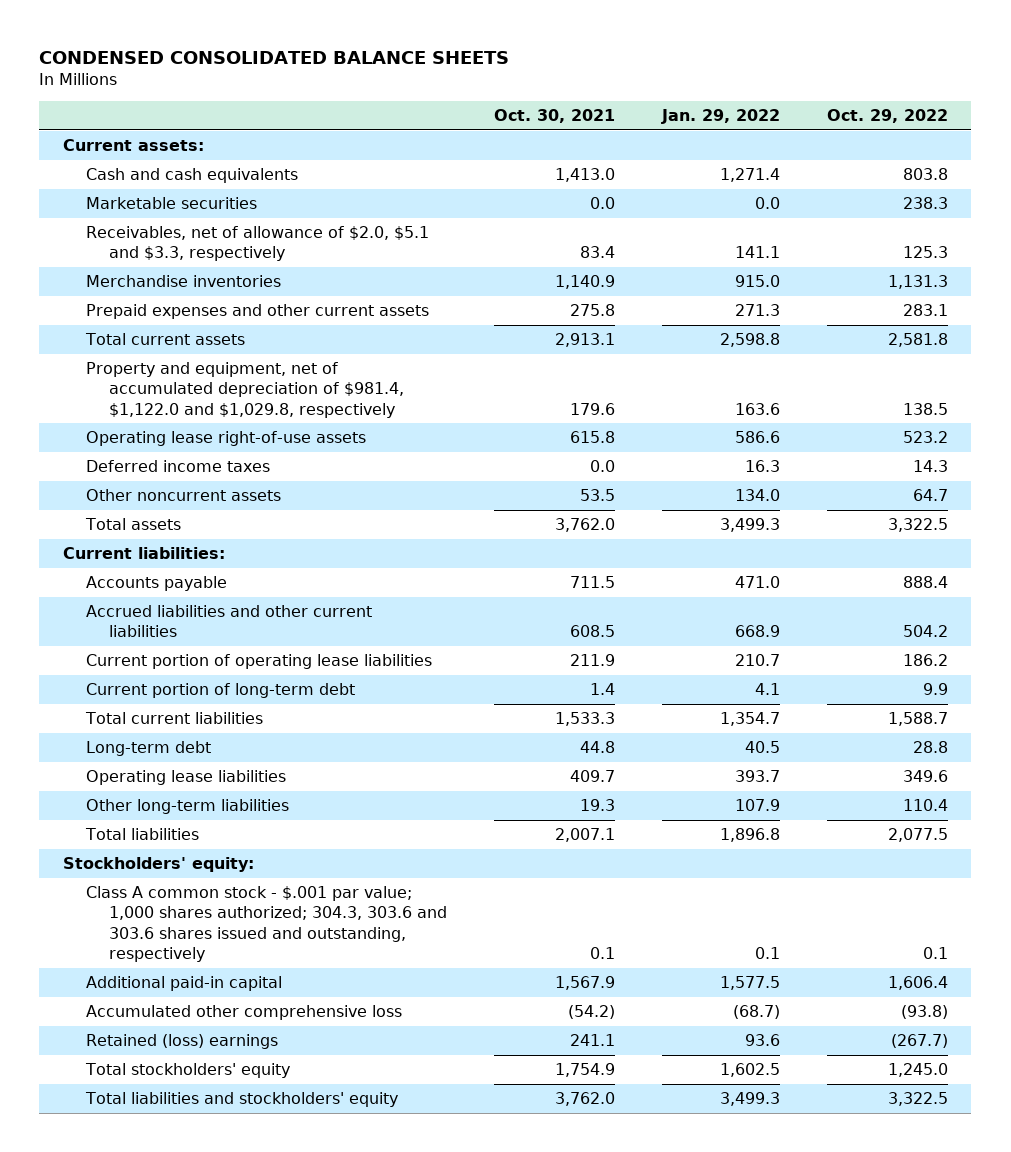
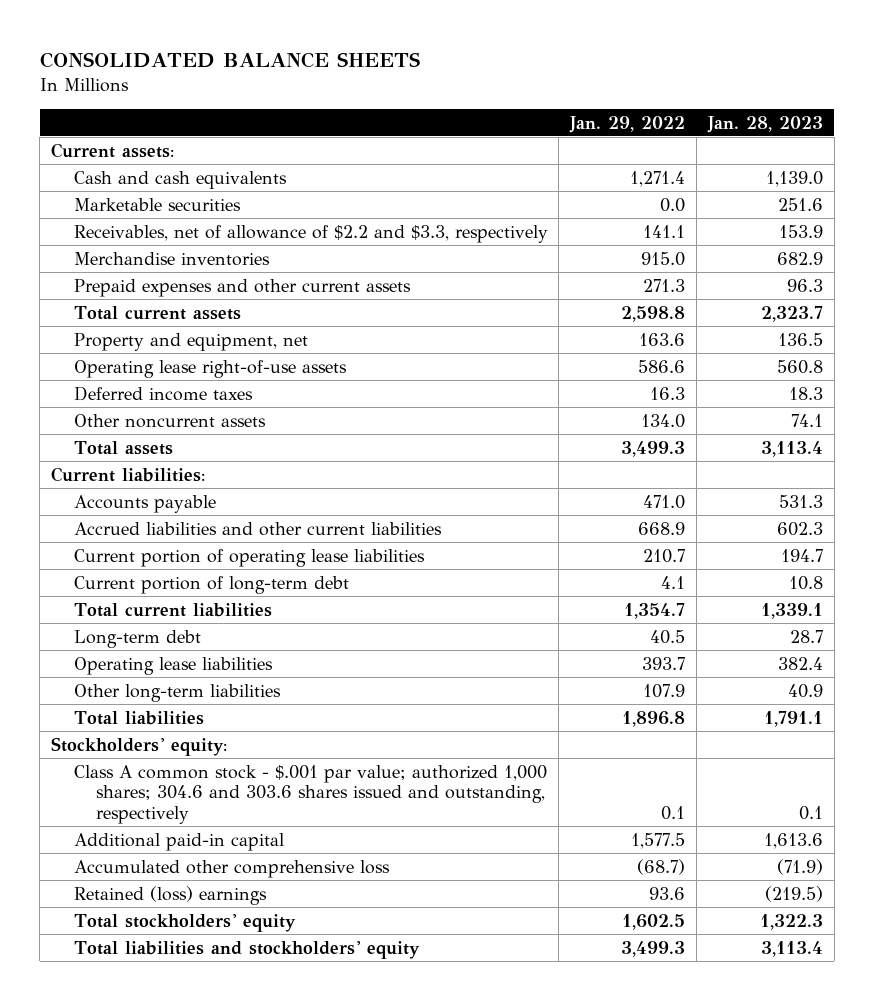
- CONDENSED CONSOLIDATED BALANCE SHEETS
+ CONSOLIDATED BALANCE SHEETS
- | Oct. 30, 2021 | Jan. 29, 2022 | Oct. 29, 2022
+ | Jan. 29, 2022 | Jan. 28, 2023
- Receivables, net of allowance of $2.0, $5.1 and $3.3, respectively | 83.4 | 141.1 | 125.3
+ Receivables, net of allowance of $2.2 and $3.3, respectively | 141.1 | 153.9
- Property and equipment, net of accumulated depreciation of $981.4, $1,122.0 and $1,029.8, respectively | 179.6 | 163.6 | 138.5
+ Property and equipment, net | 163.6 | 136.5
- Class A common stock - $.001 par value; 1,000 shares authorized; 304.3, 303.6 and 303.6 shares issued and outstanding, respectively | 0.1 | 0.1 | 0.1
+ Class A common stock - $.001 par value; authorized 1,000 shares; 304.6 and 303.6 shares issued and outstanding, respectively | 0.1 | 0.1

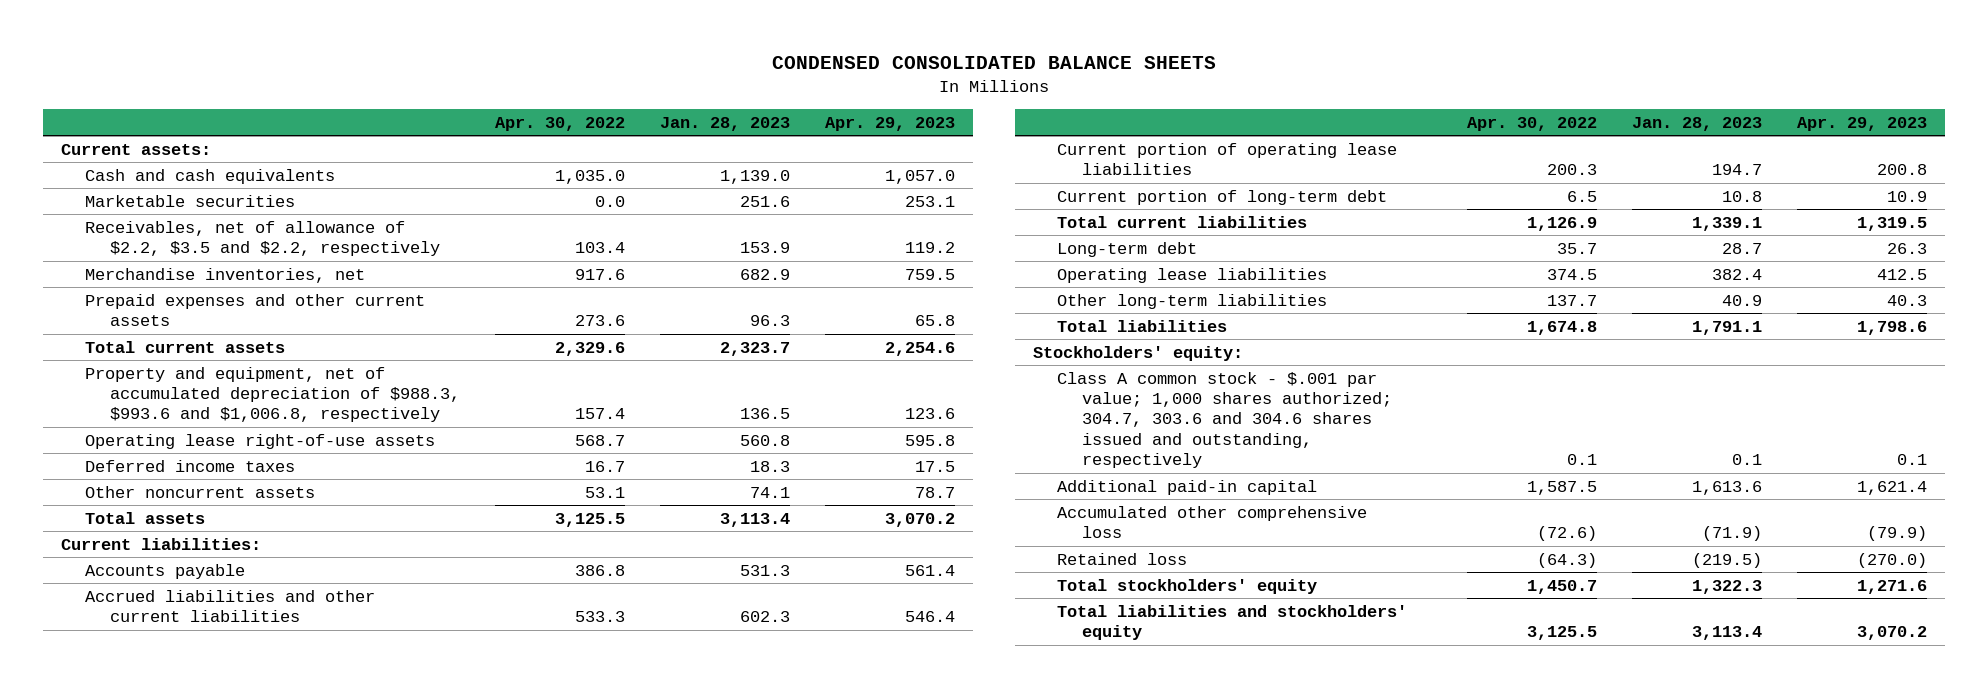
- CONSOLIDATED BALANCE SHEETS
+ CONDENSED CONSOLIDATED BALANCE SHEETS
- | Jan. 29, 2022 | Jan. 28, 2023
+ | Apr. 30, 2022 | Jan. 28, 2023 | Apr. 29, 2023
- Receivables, net of allowance of $2.2 and $3.3, respectively | 141.1 | 153.9
- Merchandise inventories | 915.0 | 682.9
+ Receivables, net of allowance of $2.2, $3.5 and $2.2, respectively | 103.4 | 153.9 | 119.2
+ Merchandise inventories, net | 917.6 | 682.9 | 759.5
- Property and equipment, net | 163.6 | 136.5
+ Property and equipment, net of accumulated depreciation of $988.3, $993.6 and $1,006.8, respectively | 157.4 | 136.5 | 123.6
- Class A common stock - $.001 par value; authorized 1,000 shares; 304.6 and 303.6 shares issued and outstanding, respectively | 0.1 | 0.1
+ Class A common stock - $.001 par value; 1,000 shares authorized; 304.7, 303.6 and 304.6 shares issued and outstanding, respectively | 0.1 | 0.1 | 0.1
- Retained (loss) earnings | 93.6 | (219.5)
+ Retained loss | (64.3) | (219.5) | (270.0)

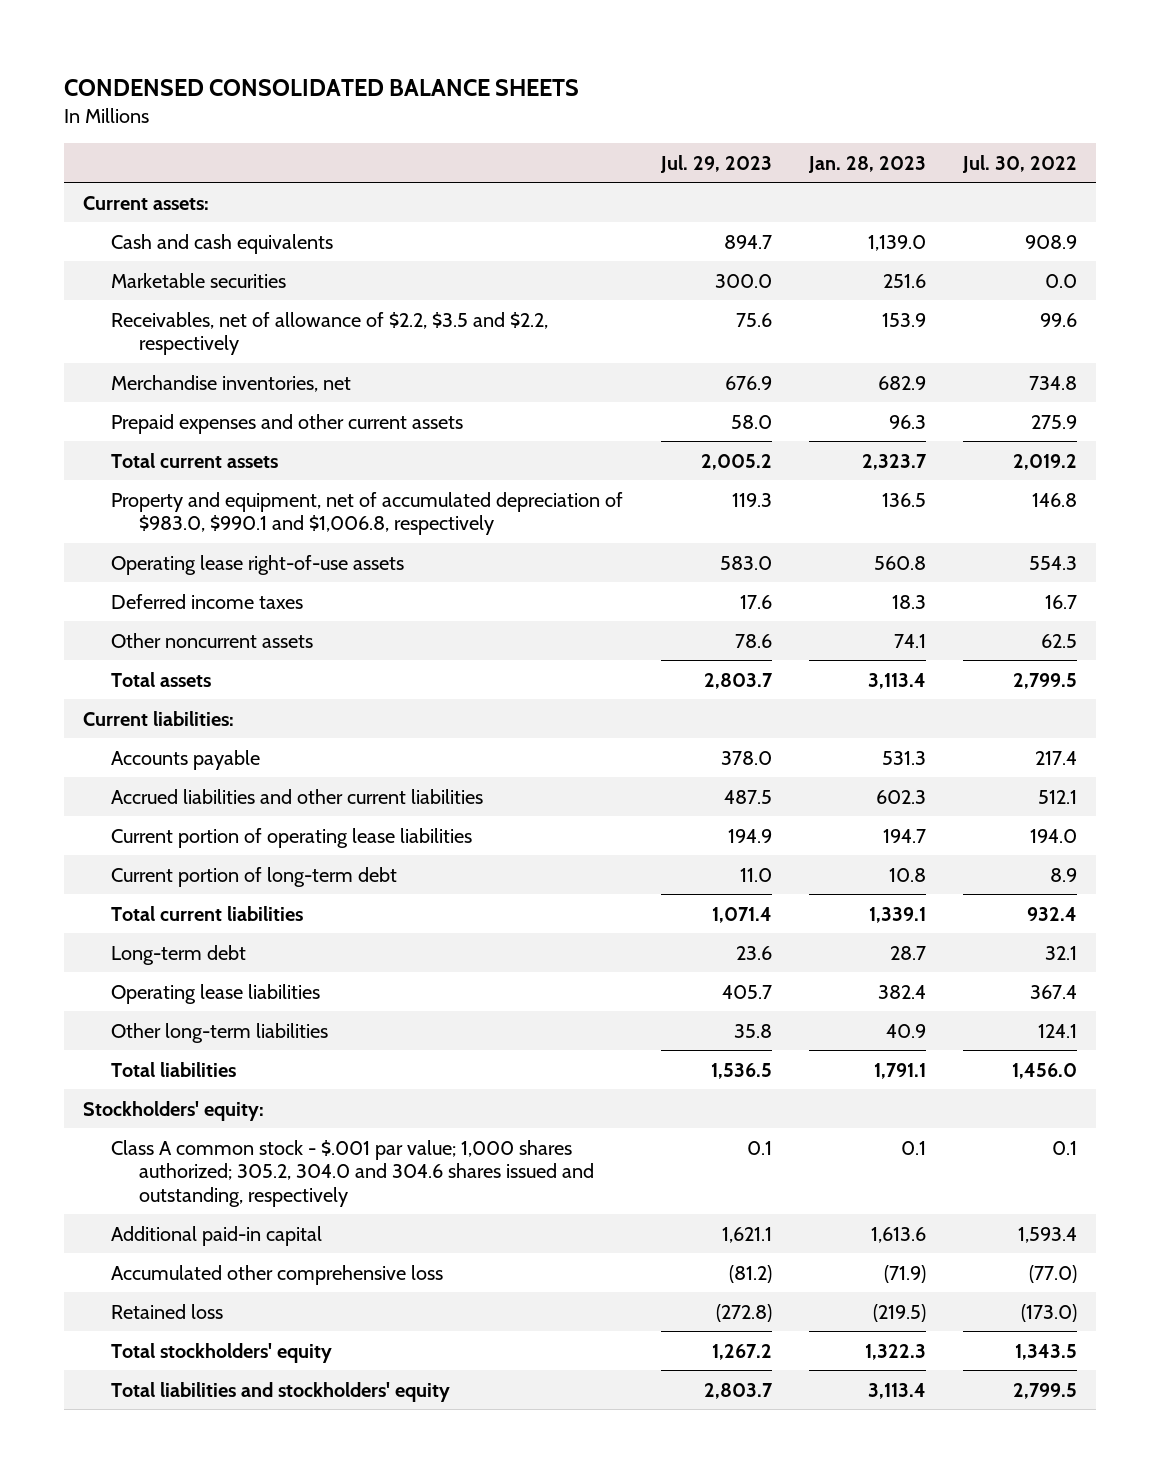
- | Apr. 30, 2022 | Jan. 28, 2023 | Apr. 29, 2023
+ | Jul. 29, 2023 | Jan. 28, 2023 | Jul. 30, 2022
- Property and equipment, net of accumulated depreciation of $988.3, $993.6 and $1,006.8, respectively | 157.4 | 136.5 | 123.6
+ Property and equipment, net of accumulated depreciation of $983.0, $990.1 and $1,006.8, respectively | 119.3 | 136.5 | 146.8
- Class A common stock - $.001 par value; 1,000 shares authorized; 304.7, 303.6 and 304.6 shares issued and outstanding, respectively | 0.1 | 0.1 | 0.1
+ Class A common stock - $.001 par value; 1,000 shares authorized; 305.2, 304.0 and 304.6 shares issued and outstanding, respectively | 0.1 | 0.1 | 0.1

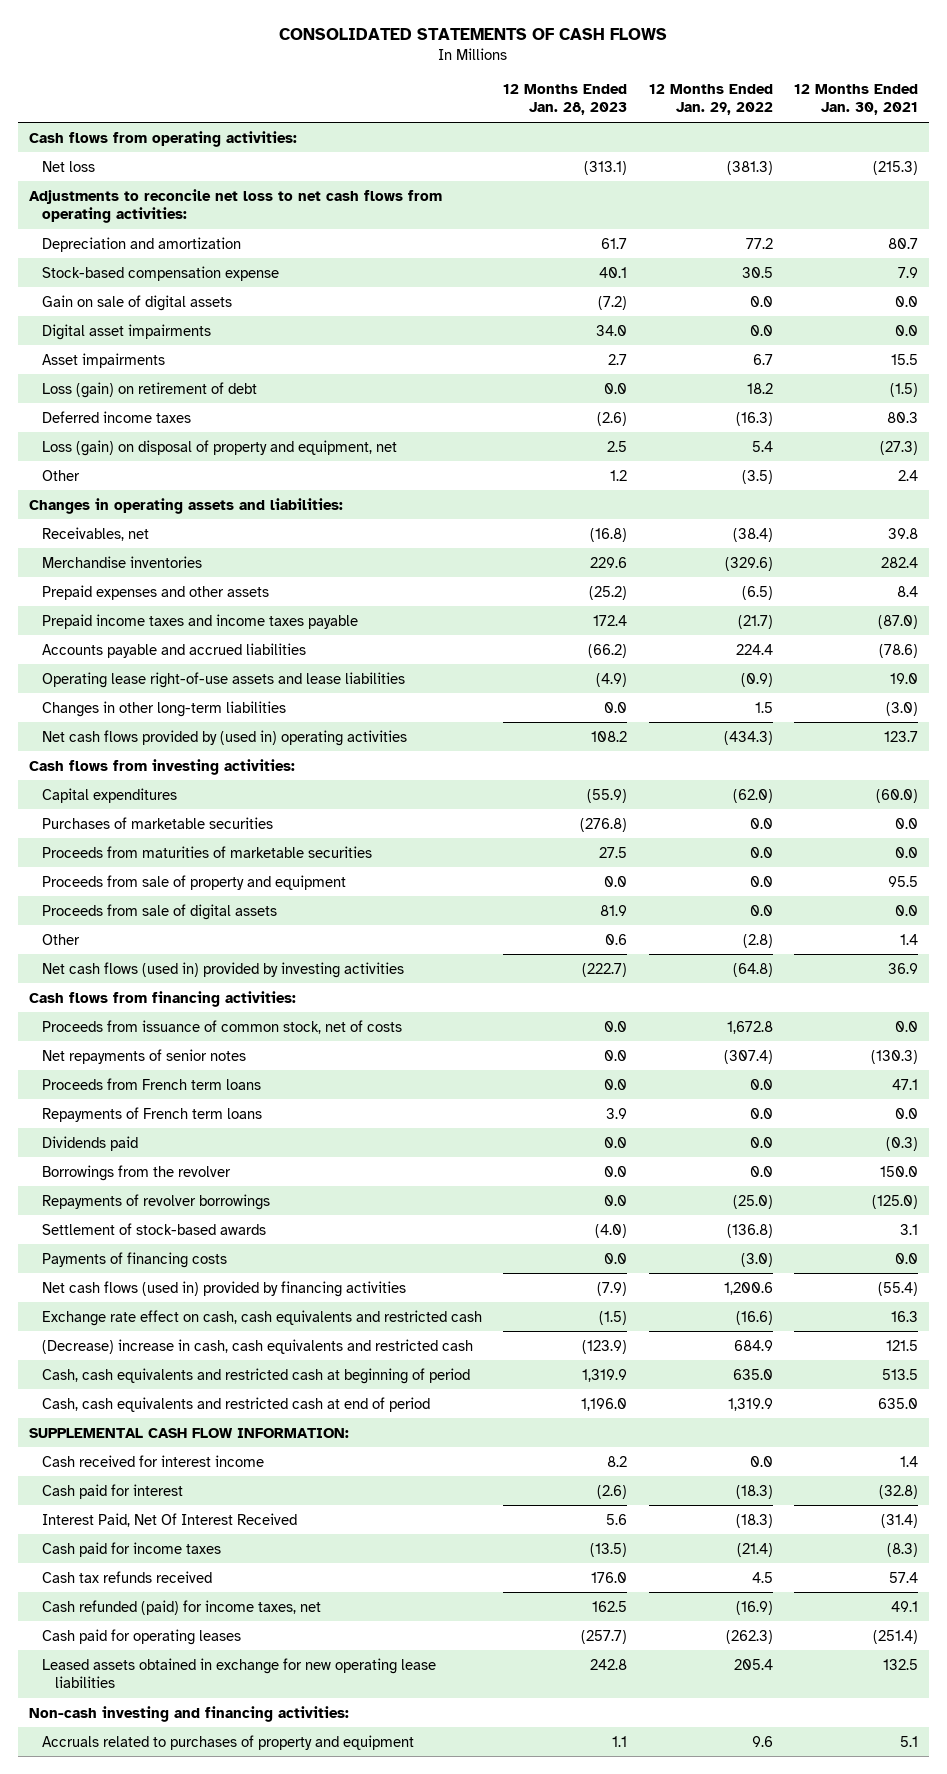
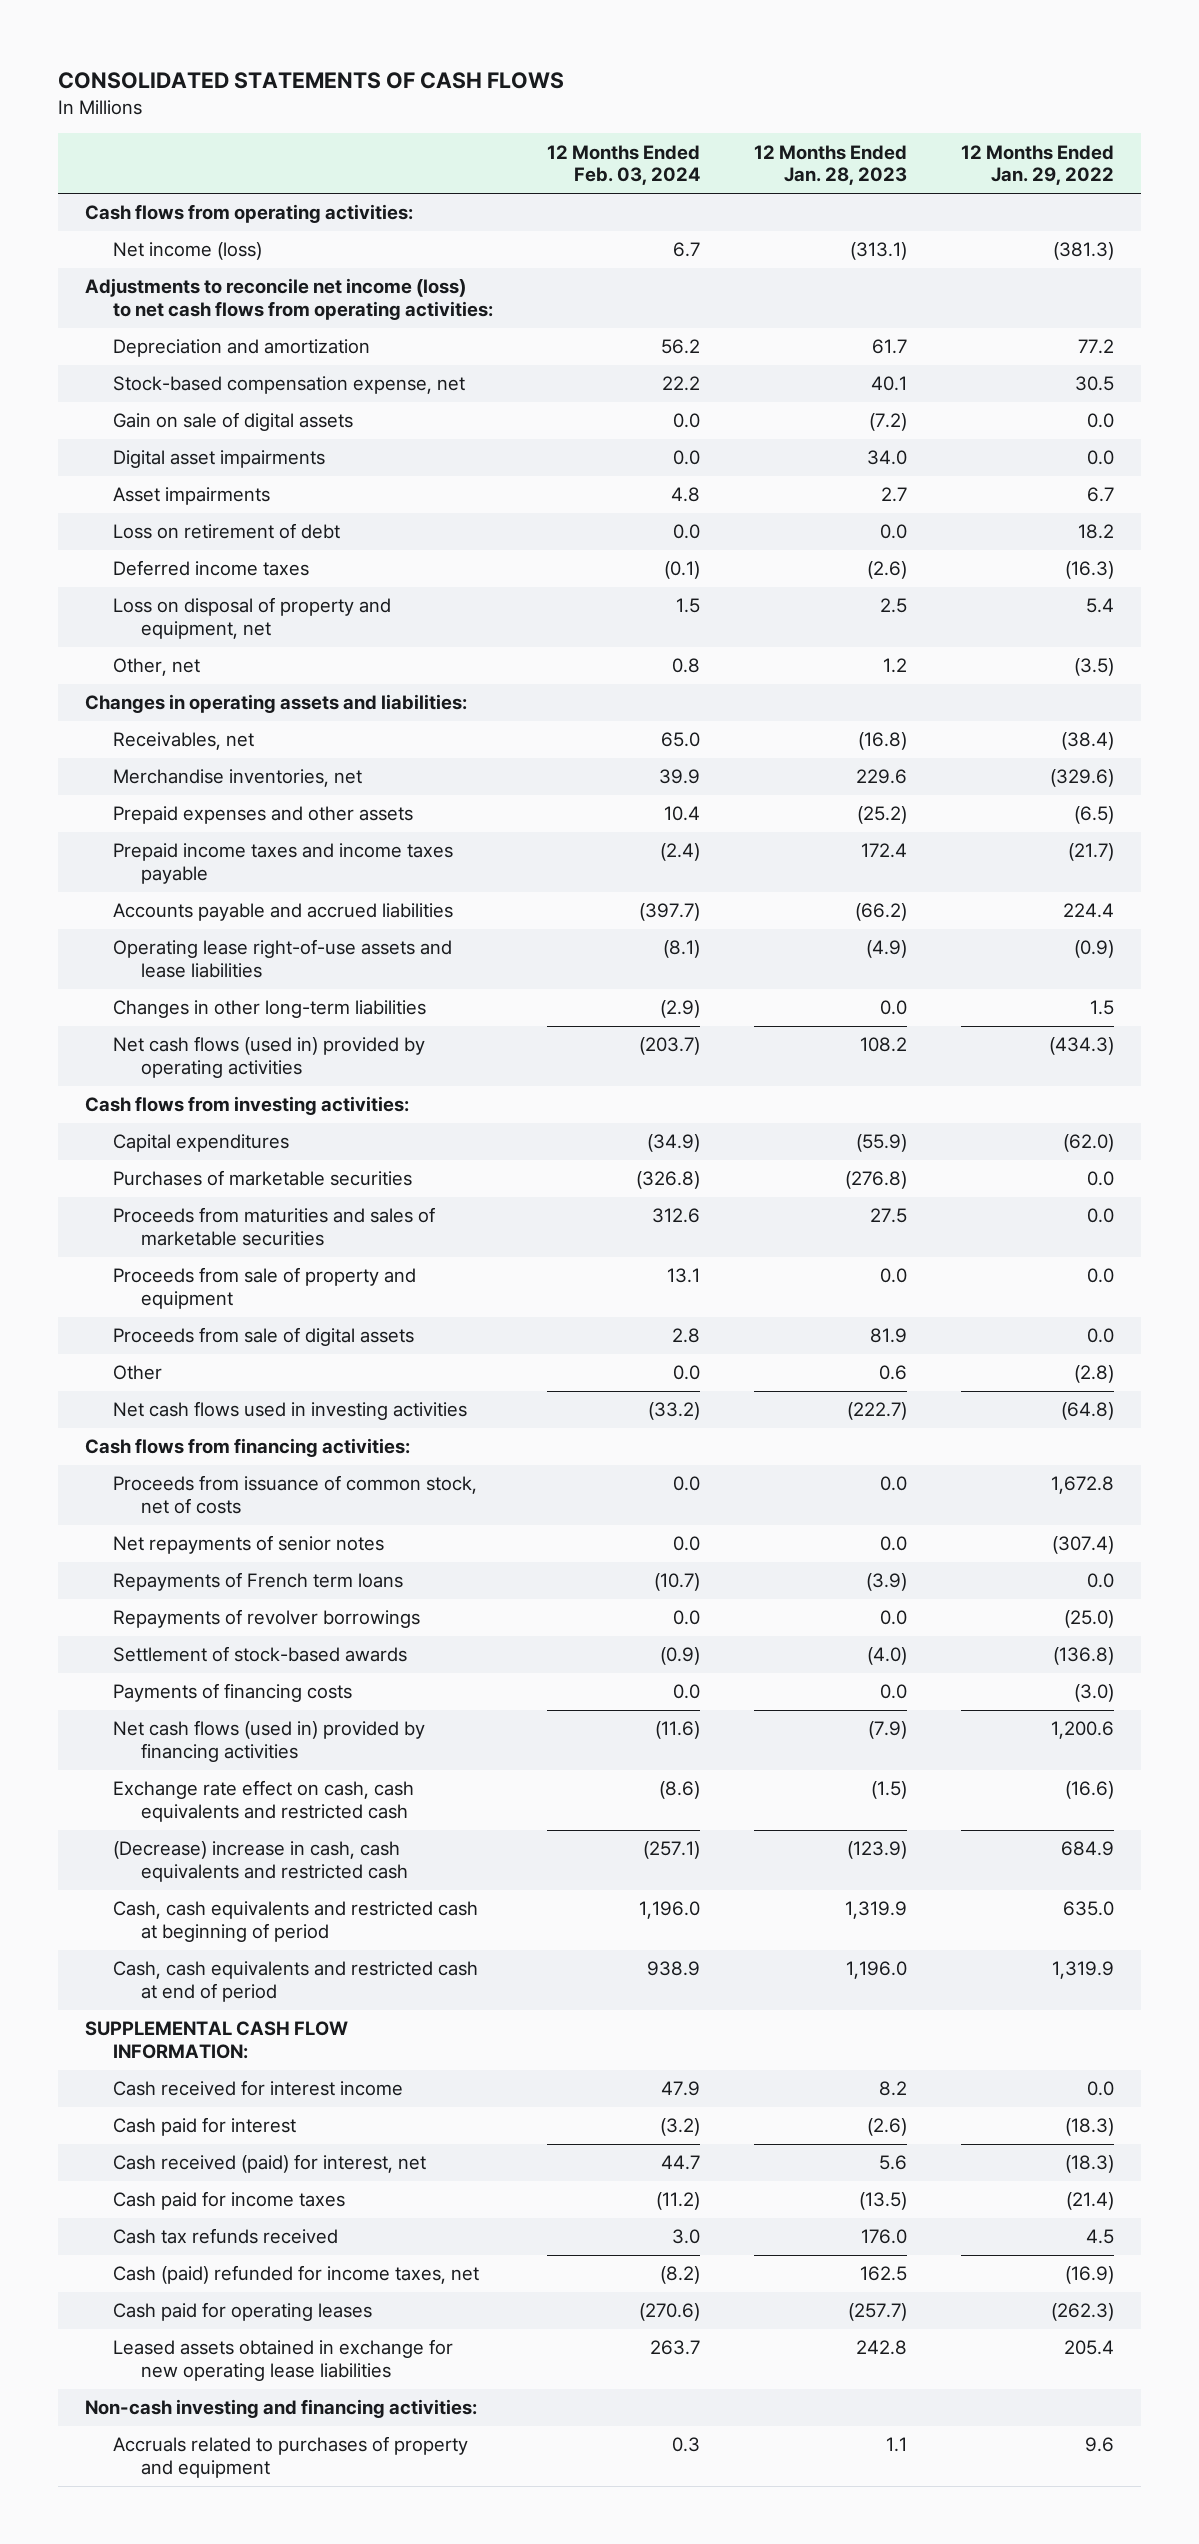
- | 12 Months Ended Jan. 28, 2023 | 12 Months Ended Jan. 29, 2022 | 12 Months Ended Jan. 30, 2021
+ | 12 Months Ended Feb. 03, 2024 | 12 Months Ended Jan. 28, 2023 | 12 Months Ended Jan. 29, 2022
- Net loss | (313.1) | (381.3) | (215.3)
- Adjustments to reconcile net loss to net cash flows from operating activities:
+ Net income (loss) | 6.7 | (313.1) | (381.3)
+ Adjustments to reconcile net income (loss) to net cash flows from operating activities:
- Stock-based compensation expense | 40.1 | 30.5 | 7.9
+ Stock-based compensation expense, net | 22.2 | 40.1 | 30.5
- Loss (gain) on retirement of debt | 0.0 | 18.2 | (1.5)
+ Loss on retirement of debt | 0.0 | 0.0 | 18.2
- Loss (gain) on disposal of property and equipment, net | 2.5 | 5.4 | (27.3)
- Other | 1.2 | (3.5) | 2.4
+ Loss on disposal of property and equipment, net | 1.5 | 2.5 | 5.4
+ Other, net | 0.8 | 1.2 | (3.5)
- Merchandise inventories | 229.6 | (329.6) | 282.4
+ Merchandise inventories, net | 39.9 | 229.6 | (329.6)
- Net cash flows provided by (used in) operating activities | 108.2 | (434.3) | 123.7
+ Net cash flows (used in) provided by operating activities | (203.7) | 108.2 | (434.3)
- Proceeds from maturities of marketable securities | 27.5 | 0.0 | 0.0
+ Proceeds from maturities and sales of marketable securities | 312.6 | 27.5 | 0.0
- Net cash flows (used in) provided by investing activities | (222.7) | (64.8) | 36.9
+ Net cash flows used in investing activities | (33.2) | (222.7) | (64.8)
- Proceeds from French term loans | 0.0 | 0.0 | 47.1
- Repayments of French term loans | 3.9 | 0.0 | 0.0
- Dividends paid | 0.0 | 0.0 | (0.3)
- Borrowings from the revolver | 0.0 | 0.0 | 150.0
+ Repayments of French term loans | (10.7) | (3.9) | 0.0
- Interest Paid, Net Of Interest Received | 5.6 | (18.3) | (31.4)
+ Cash received (paid) for interest, net | 44.7 | 5.6 | (18.3)
- Cash refunded (paid) for income taxes, net | 162.5 | (16.9) | 49.1
+ Cash (paid) refunded for income taxes, net | (8.2) | 162.5 | (16.9)

